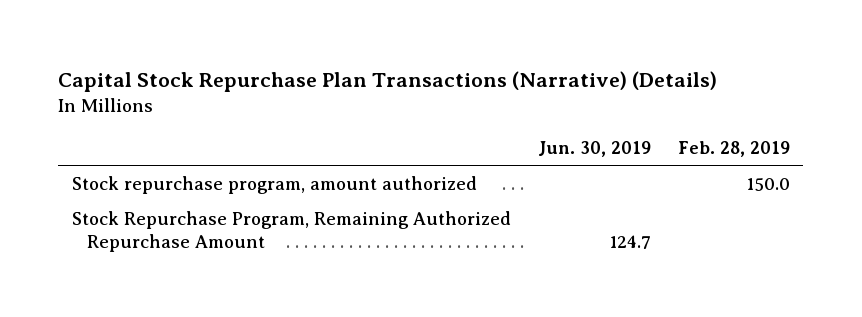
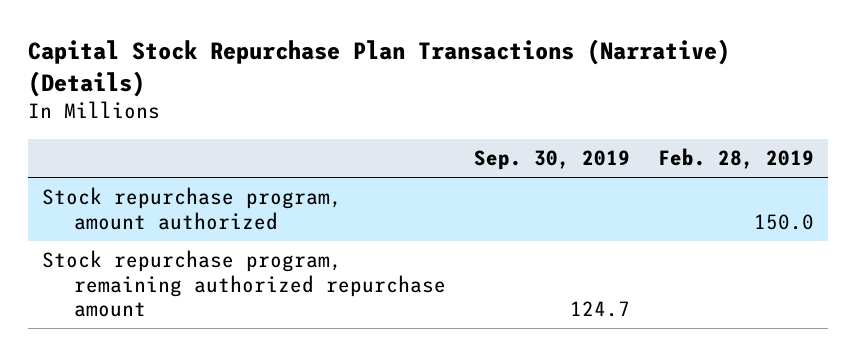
- | Jun. 30, 2019 | Feb. 28, 2019
+ | Sep. 30, 2019 | Feb. 28, 2019
- Stock Repurchase Program, Remaining Authorized Repurchase Amount | 124.7 |
+ Stock repurchase program, remaining authorized repurchase amount | 124.7 |

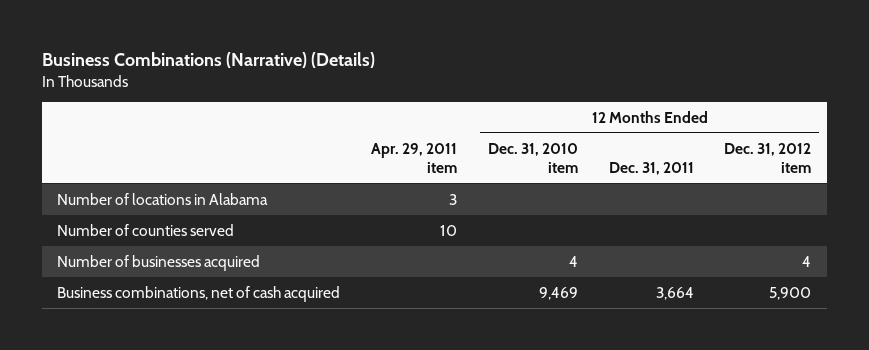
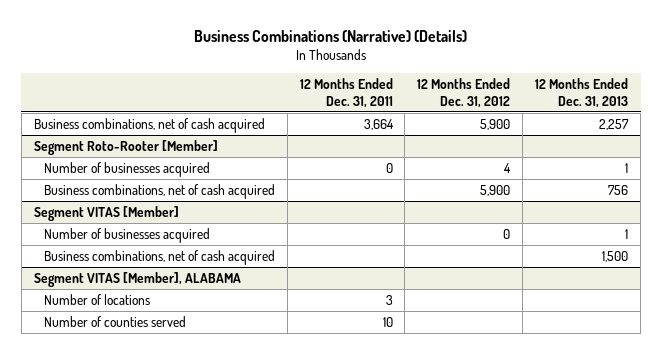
- | Apr. 29, 2011 item | 12 Months Ended Dec. 31, 2010 item | 12 Months Ended Dec. 31, 2011 | 12 Months Ended Dec. 31, 2012 item
+ | 12 Months Ended Dec. 31, 2011 | 12 Months Ended Dec. 31, 2012 | 12 Months Ended Dec. 31, 2013
- Number of locations in Alabama | 3 | | |
- Number of counties served | 10 | | |
- Number of businesses acquired | | 4 | | 4
+ Segment Roto-Rooter [Member]
+ Number of businesses acquired | 0 | 4 | 1
+ Business combinations, net of cash acquired | | 5,900 | 756
+ Segment VITAS [Member]
+ Number of businesses acquired | | 0 | 1
+ Business combinations, net of cash acquired | | | 1,500
+ Segment VITAS [Member], ALABAMA
+ Number of locations | 3 | |
+ Number of counties served | 10 | |

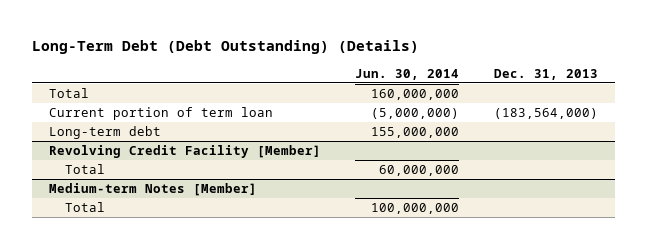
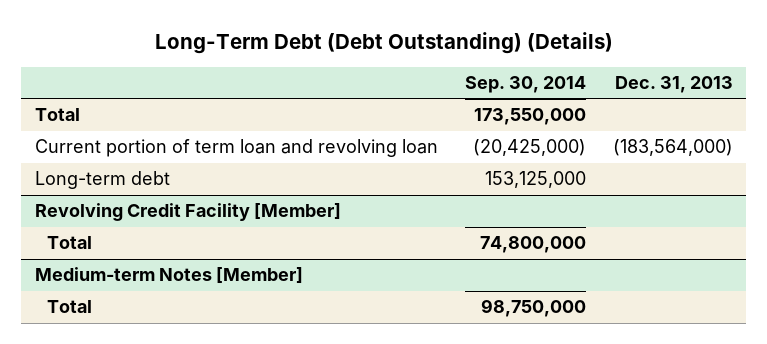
- | Jun. 30, 2014 | Dec. 31, 2013
+ | Sep. 30, 2014 | Dec. 31, 2013
- Current portion of term loan | (5,000,000) | (183,564,000)
+ Current portion of term loan and revolving loan | (20,425,000) | (183,564,000)

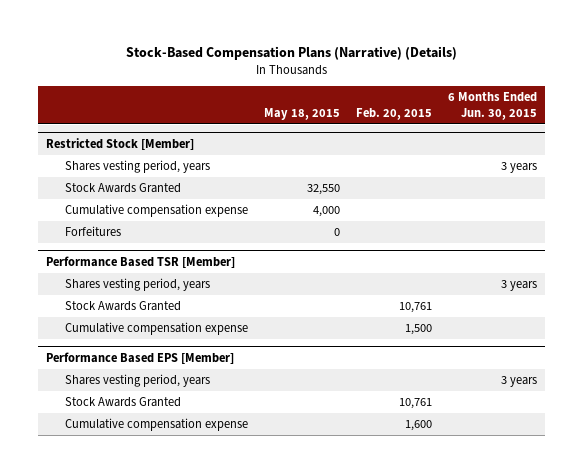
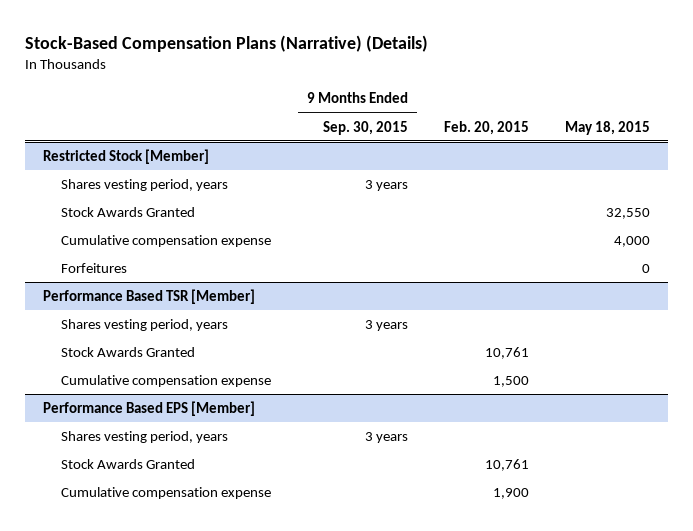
- | May 18, 2015 | Feb. 20, 2015 | 6 Months Ended Jun. 30, 2015
+ | 9 Months Ended Sep. 30, 2015 | Feb. 20, 2015 | May 18, 2015
@ Performance Based EPS [Member]
- Cumulative compensation expense | | 1,600 |
+ Cumulative compensation expense | | 1,900 |

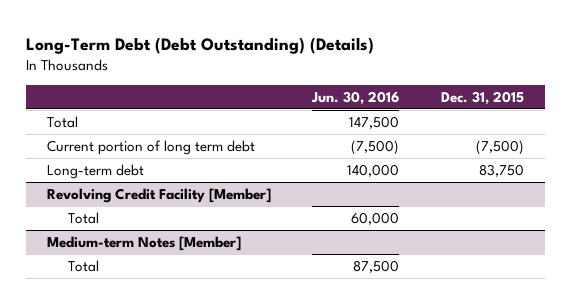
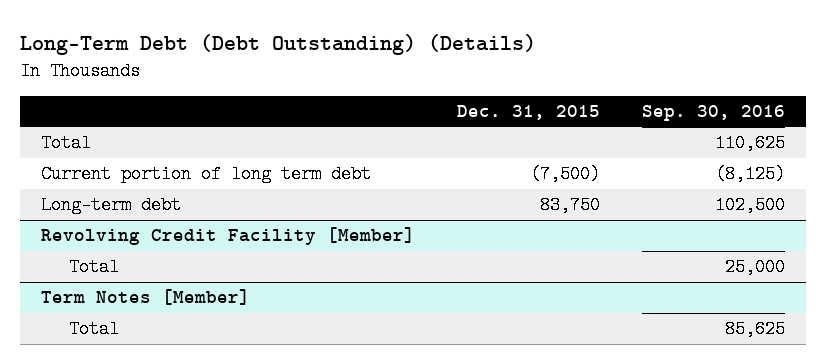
- | Jun. 30, 2016 | Dec. 31, 2015
+ | Dec. 31, 2015 | Sep. 30, 2016
- Medium-term Notes [Member]
+ Term Notes [Member]

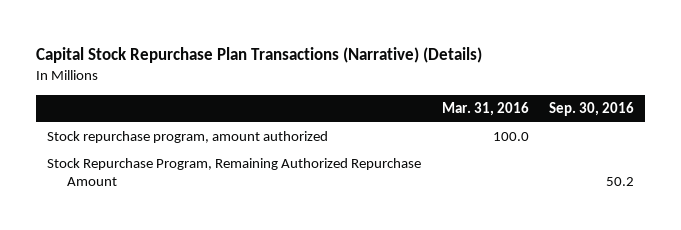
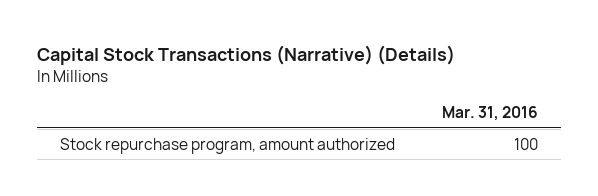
- Capital Stock Repurchase Plan Transactions (Narrative) (Details)
+ Capital Stock Transactions (Narrative) (Details)
- | Mar. 31, 2016 | Sep. 30, 2016
+ | Mar. 31, 2016
- Stock repurchase program, amount authorized | 100.0 |
- Stock Repurchase Program, Remaining Authorized Repurchase Amount | | 50.2
+ Stock repurchase program, amount authorized | 100

